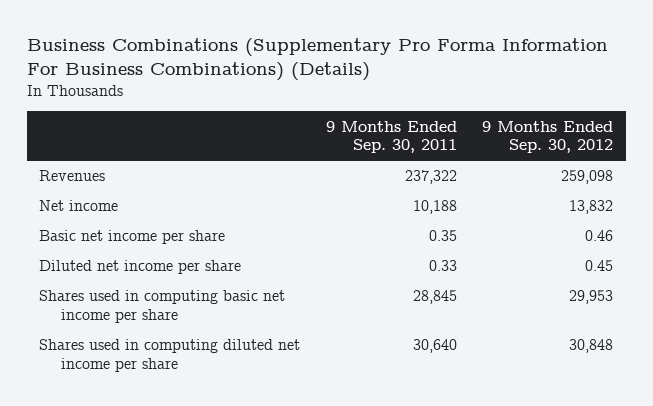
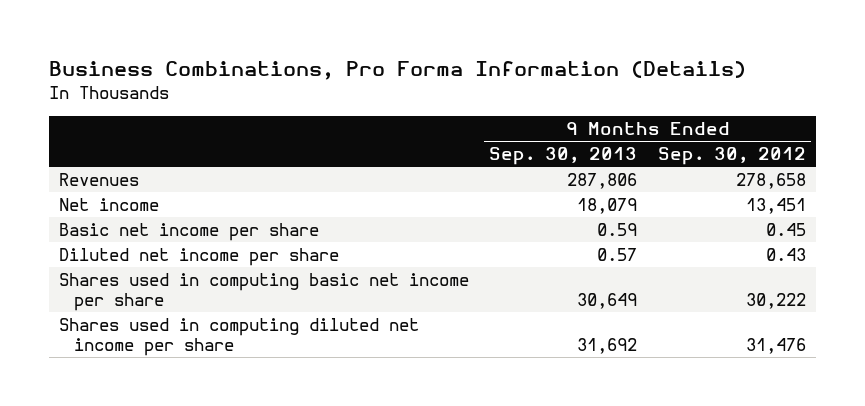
- Business Combinations (Supplementary Pro Forma Information For Business Combinations) (Details)
+ Business Combinations, Pro Forma Information (Details)
- | 9 Months Ended Sep. 30, 2011 | 9 Months Ended Sep. 30, 2012
+ | 9 Months Ended Sep. 30, 2013 | 9 Months Ended Sep. 30, 2012
- Revenues | 237,322 | 259,098
- Net income | 10,188 | 13,832
- Basic net income per share | 0.35 | 0.46
- Diluted net income per share | 0.33 | 0.45
- Shares used in computing basic net income per share | 28,845 | 29,953
- Shares used in computing diluted net income per share | 30,640 | 30,848
+ Revenues | 287,806 | 278,658
+ Net income | 18,079 | 13,451
+ Basic net income per share | 0.59 | 0.45
+ Diluted net income per share | 0.57 | 0.43
+ Shares used in computing basic net income per share | 30,649 | 30,222
+ Shares used in computing diluted net income per share | 31,692 | 31,476

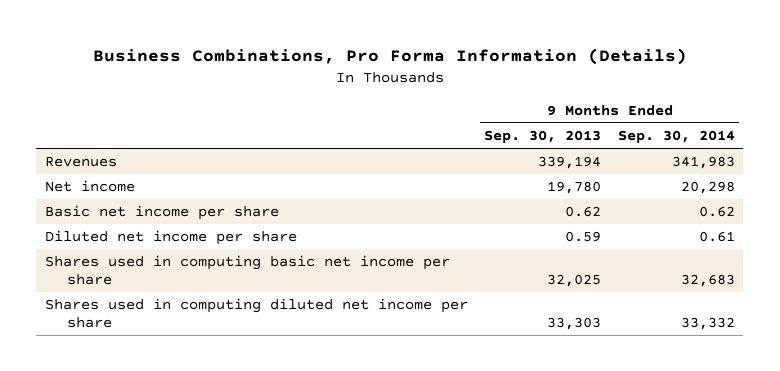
- | 9 Months Ended Sep. 30, 2013 | 9 Months Ended Sep. 30, 2012
+ | 9 Months Ended Sep. 30, 2013 | 9 Months Ended Sep. 30, 2014
- Revenues | 287,806 | 278,658
- Net income | 18,079 | 13,451
- Basic net income per share | 0.59 | 0.45
- Diluted net income per share | 0.57 | 0.43
- Shares used in computing basic net income per share | 30,649 | 30,222
- Shares used in computing diluted net income per share | 31,692 | 31,476
+ Revenues | 339,194 | 341,983
+ Net income | 19,780 | 20,298
+ Basic net income per share | 0.62 | 0.62
+ Diluted net income per share | 0.59 | 0.61
+ Shares used in computing basic net income per share | 32,025 | 32,683
+ Shares used in computing diluted net income per share | 33,303 | 33,332

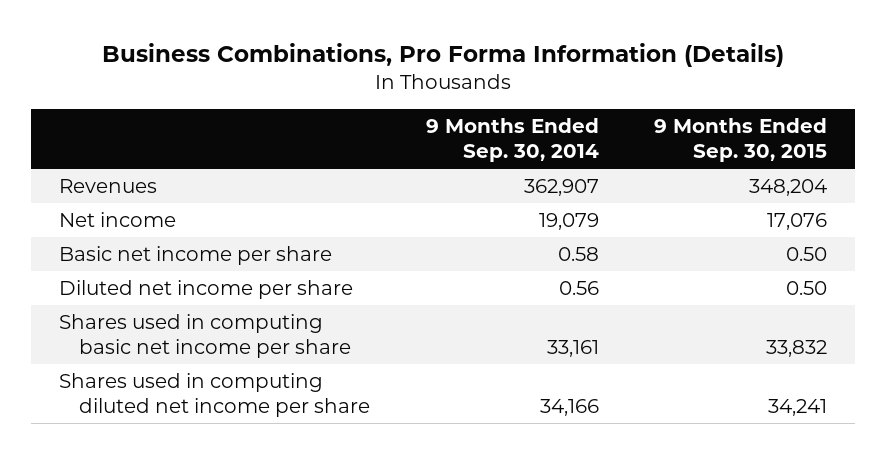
- | 9 Months Ended Sep. 30, 2013 | 9 Months Ended Sep. 30, 2014
+ | 9 Months Ended Sep. 30, 2014 | 9 Months Ended Sep. 30, 2015
- Revenues | 339,194 | 341,983
- Net income | 19,780 | 20,298
- Basic net income per share | 0.62 | 0.62
- Diluted net income per share | 0.59 | 0.61
- Shares used in computing basic net income per share | 32,025 | 32,683
- Shares used in computing diluted net income per share | 33,303 | 33,332
+ Revenues | 362,907 | 348,204
+ Net income | 19,079 | 17,076
+ Basic net income per share | 0.58 | 0.50
+ Diluted net income per share | 0.56 | 0.50
+ Shares used in computing basic net income per share | 33,161 | 33,832
+ Shares used in computing diluted net income per share | 34,166 | 34,241

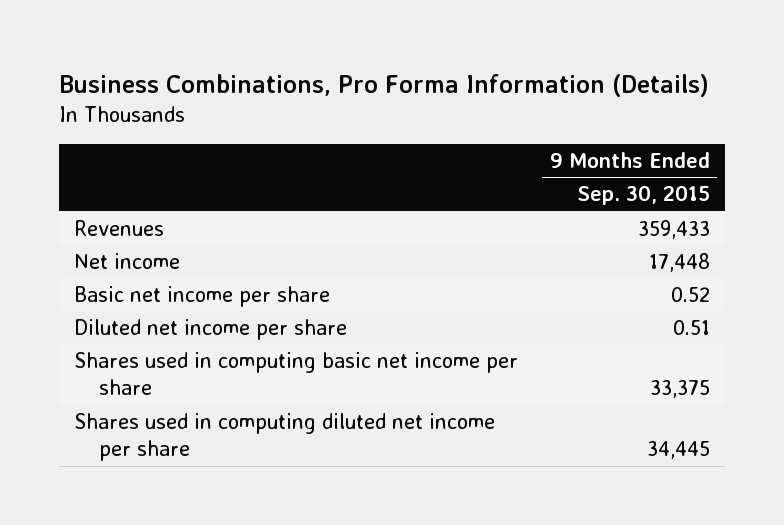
- | 9 Months Ended Sep. 30, 2014 | 9 Months Ended Sep. 30, 2015
+ | 9 Months Ended Sep. 30, 2015
- Revenues | 362,907 | 348,204
- Net income | 19,079 | 17,076
- Basic net income per share | 0.58 | 0.50
- Diluted net income per share | 0.56 | 0.50
- Shares used in computing basic net income per share | 33,161 | 33,832
- Shares used in computing diluted net income per share | 34,166 | 34,241
+ Revenues | 359,433
+ Net income | 17,448
+ Basic net income per share | 0.52
+ Diluted net income per share | 0.51
+ Shares used in computing basic net income per share | 33,375
+ Shares used in computing diluted net income per share | 34,445

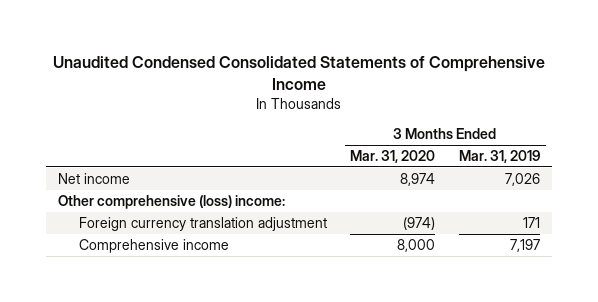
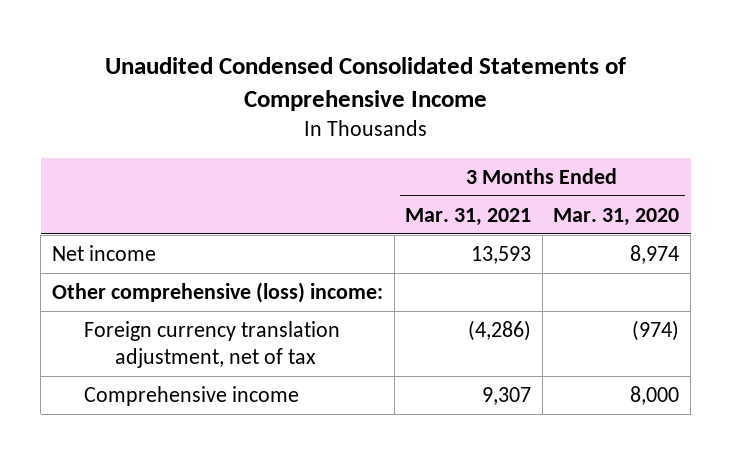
- | 3 Months Ended Mar. 31, 2020 | 3 Months Ended Mar. 31, 2019
+ | 3 Months Ended Mar. 31, 2021 | 3 Months Ended Mar. 31, 2020
- Foreign currency translation adjustment | (974) | 171
+ Foreign currency translation adjustment, net of tax | (4,286) | (974)

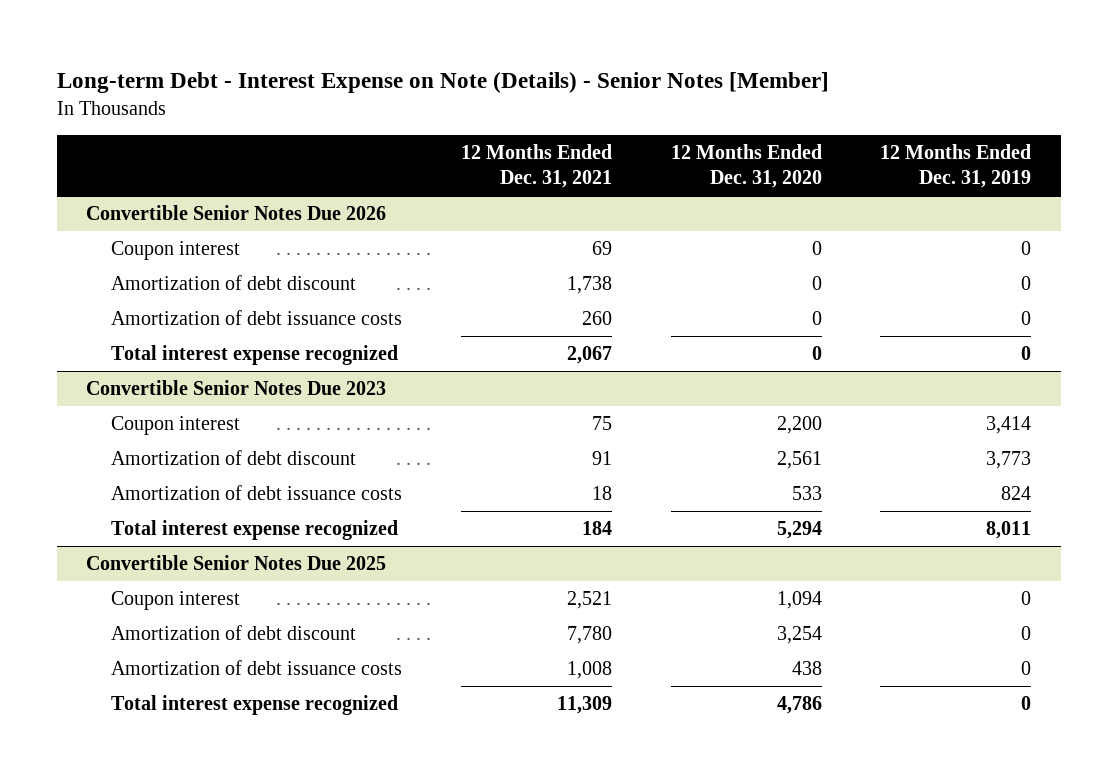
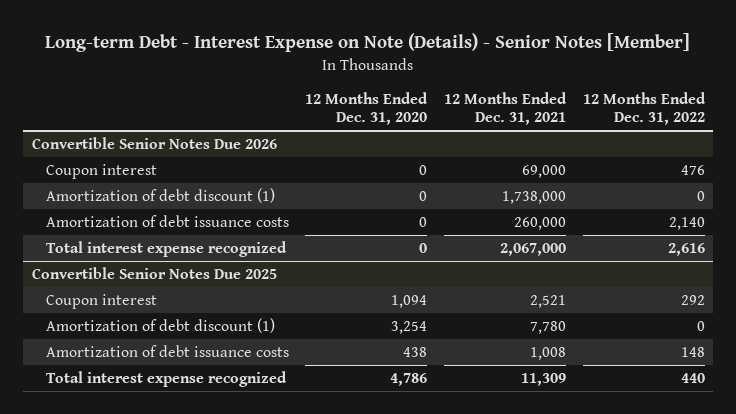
- | 12 Months Ended Dec. 31, 2021 | 12 Months Ended Dec. 31, 2020 | 12 Months Ended Dec. 31, 2019
+ | 12 Months Ended Dec. 31, 2020 | 12 Months Ended Dec. 31, 2021 | 12 Months Ended Dec. 31, 2022
@ Convertible Senior Notes Due 2026
- Coupon interest | 69 | 0 | 0
- Amortization of debt discount | 1,738 | 0 | 0
- Amortization of debt issuance costs | 260 | 0 | 0
- Total interest expense recognized | 2,067 | 0 | 0
- Convertible Senior Notes Due 2023
- Coupon interest | 75 | 2,200 | 3,414
- Amortization of debt discount | 91 | 2,561 | 3,773
- Amortization of debt issuance costs | 18 | 533 | 824
- Total interest expense recognized | 184 | 5,294 | 8,011
@ Convertible Senior Notes Due 2026
+ Coupon interest | 0 | 69,000 | 476
+ Amortization of debt discount (1) | 0 | 1,738,000 | 0
+ Amortization of debt issuance costs | 0 | 260,000 | 2,140
+ Total interest expense recognized | 0 | 2,067,000 | 2,616
@ Convertible Senior Notes Due 2025
- Amortization of debt discount | 7,780 | 3,254 | 0
+ Amortization of debt discount (1) | 3,254 | 7,780 | 0

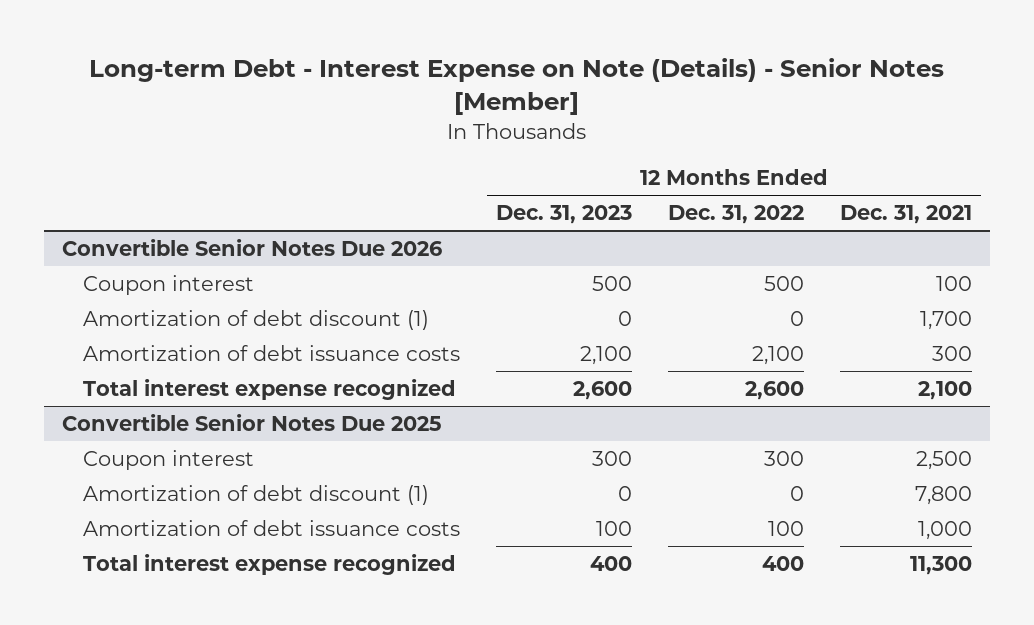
- | 12 Months Ended Dec. 31, 2020 | 12 Months Ended Dec. 31, 2021 | 12 Months Ended Dec. 31, 2022
+ | 12 Months Ended Dec. 31, 2023 | 12 Months Ended Dec. 31, 2022 | 12 Months Ended Dec. 31, 2021
@ Convertible Senior Notes Due 2026
- Coupon interest | 0 | 69,000 | 476
- Amortization of debt discount (1) | 0 | 1,738,000 | 0
- Amortization of debt issuance costs | 0 | 260,000 | 2,140
- Total interest expense recognized | 0 | 2,067,000 | 2,616
+ Coupon interest | 500 | 500 | 100
+ Amortization of debt discount (1) | 0 | 0 | 1,700
+ Amortization of debt issuance costs | 2,100 | 2,100 | 300
+ Total interest expense recognized | 2,600 | 2,600 | 2,100
@ Convertible Senior Notes Due 2025
- Coupon interest | 1,094 | 2,521 | 292
- Amortization of debt discount (1) | 3,254 | 7,780 | 0
- Amortization of debt issuance costs | 438 | 1,008 | 148
- Total interest expense recognized | 4,786 | 11,309 | 440
+ Coupon interest | 300 | 300 | 2,500
+ Amortization of debt discount (1) | 0 | 0 | 7,800
+ Amortization of debt issuance costs | 100 | 100 | 1,000
+ Total interest expense recognized | 400 | 400 | 11,300

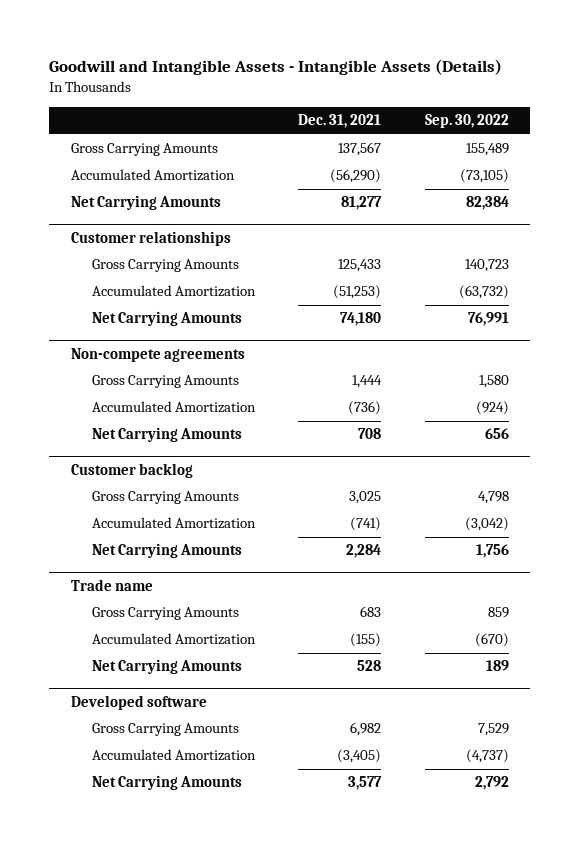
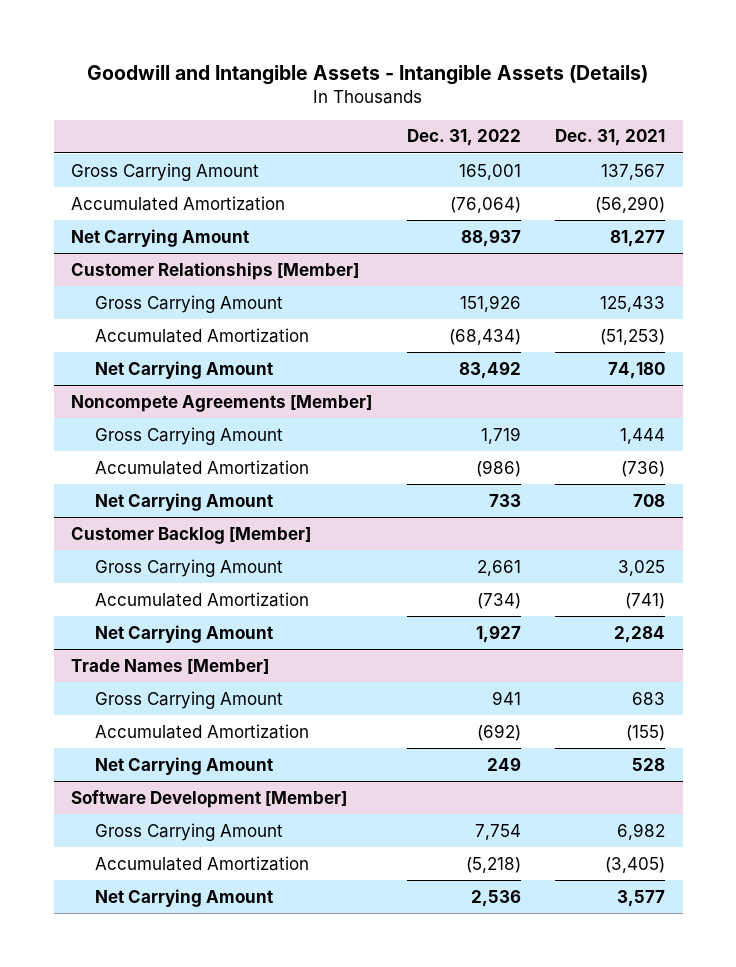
- | Dec. 31, 2021 | Sep. 30, 2022
+ | Dec. 31, 2022 | Dec. 31, 2021
- Gross Carrying Amounts | 137,567 | 155,489
+ Gross Carrying Amount | 165,001 | 137,567
- Net Carrying Amounts | 81,277 | 82,384
- Customer relationships
- Gross Carrying Amounts | 125,433 | 140,723
+ Net Carrying Amount | 88,937 | 81,277
+ Customer Relationships [Member]
+ Gross Carrying Amount | 151,926 | 125,433
- Net Carrying Amounts | 74,180 | 76,991
- Non-compete agreements
- Gross Carrying Amounts | 1,444 | 1,580
+ Net Carrying Amount | 83,492 | 74,180
+ Noncompete Agreements [Member]
+ Gross Carrying Amount | 1,719 | 1,444
- Net Carrying Amounts | 708 | 656
- Customer backlog
- Gross Carrying Amounts | 3,025 | 4,798
+ Net Carrying Amount | 733 | 708
+ Customer Backlog [Member]
+ Gross Carrying Amount | 2,661 | 3,025
- Net Carrying Amounts | 2,284 | 1,756
- Trade name
- Gross Carrying Amounts | 683 | 859
+ Net Carrying Amount | 1,927 | 2,284
+ Trade Names [Member]
+ Gross Carrying Amount | 941 | 683
- Net Carrying Amounts | 528 | 189
- Developed software
- Gross Carrying Amounts | 6,982 | 7,529
+ Net Carrying Amount | 249 | 528
+ Software Development [Member]
+ Gross Carrying Amount | 7,754 | 6,982
- Net Carrying Amounts | 3,577 | 2,792
+ Net Carrying Amount | 2,536 | 3,577

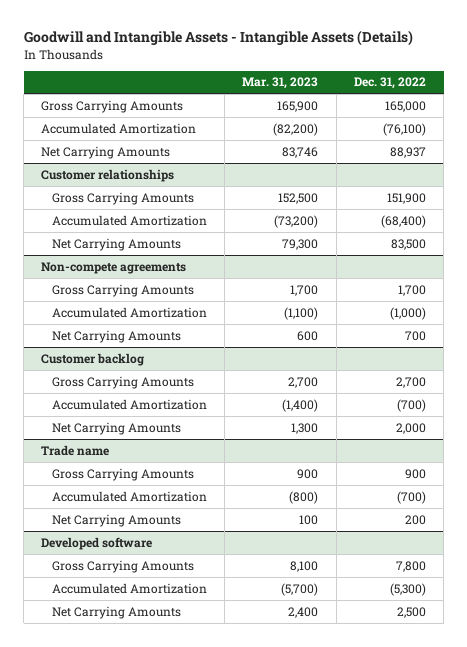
- | Dec. 31, 2022 | Dec. 31, 2021
+ | Mar. 31, 2023 | Dec. 31, 2022
- Gross Carrying Amount | 165,001 | 137,567
- Accumulated Amortization | (76,064) | (56,290)
- Net Carrying Amount | 88,937 | 81,277
- Customer Relationships [Member]
- Gross Carrying Amount | 151,926 | 125,433
- Accumulated Amortization | (68,434) | (51,253)
- Net Carrying Amount | 83,492 | 74,180
- Noncompete Agreements [Member]
- Gross Carrying Amount | 1,719 | 1,444
- Accumulated Amortization | (986) | (736)
- Net Carrying Amount | 733 | 708
- Customer Backlog [Member]
- Gross Carrying Amount | 2,661 | 3,025
- Accumulated Amortization | (734) | (741)
- Net Carrying Amount | 1,927 | 2,284
- Trade Names [Member]
- Gross Carrying Amount | 941 | 683
- Accumulated Amortization | (692) | (155)
- Net Carrying Amount | 249 | 528
- Software Development [Member]
- Gross Carrying Amount | 7,754 | 6,982
- Accumulated Amortization | (5,218) | (3,405)
- Net Carrying Amount | 2,536 | 3,577
+ Gross Carrying Amounts | 165,900 | 165,000
+ Accumulated Amortization | (82,200) | (76,100)
+ Net Carrying Amounts | 83,746 | 88,937
+ Customer relationships
+ Gross Carrying Amounts | 152,500 | 151,900
+ Accumulated Amortization | (73,200) | (68,400)
+ Net Carrying Amounts | 79,300 | 83,500
+ Non-compete agreements
+ Gross Carrying Amounts | 1,700 | 1,700
+ Accumulated Amortization | (1,100) | (1,000)
+ Net Carrying Amounts | 600 | 700
+ Customer backlog
+ Gross Carrying Amounts | 2,700 | 2,700
+ Accumulated Amortization | (1,400) | (700)
+ Net Carrying Amounts | 1,300 | 2,000
+ Trade name
+ Gross Carrying Amounts | 900 | 900
+ Accumulated Amortization | (800) | (700)
+ Net Carrying Amounts | 100 | 200
+ Developed software
+ Gross Carrying Amounts | 8,100 | 7,800
+ Accumulated Amortization | (5,700) | (5,300)
+ Net Carrying Amounts | 2,400 | 2,500

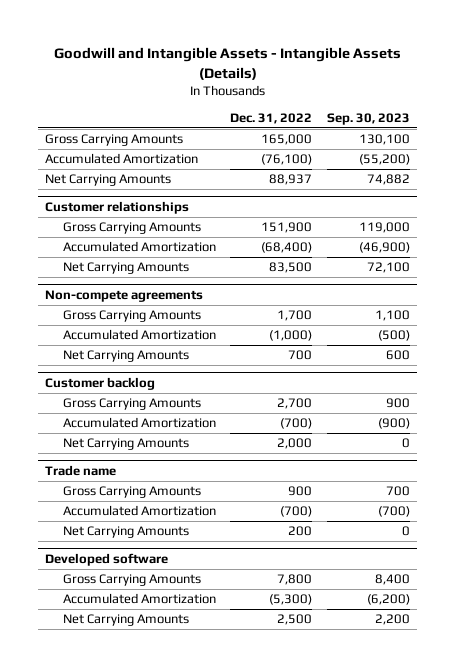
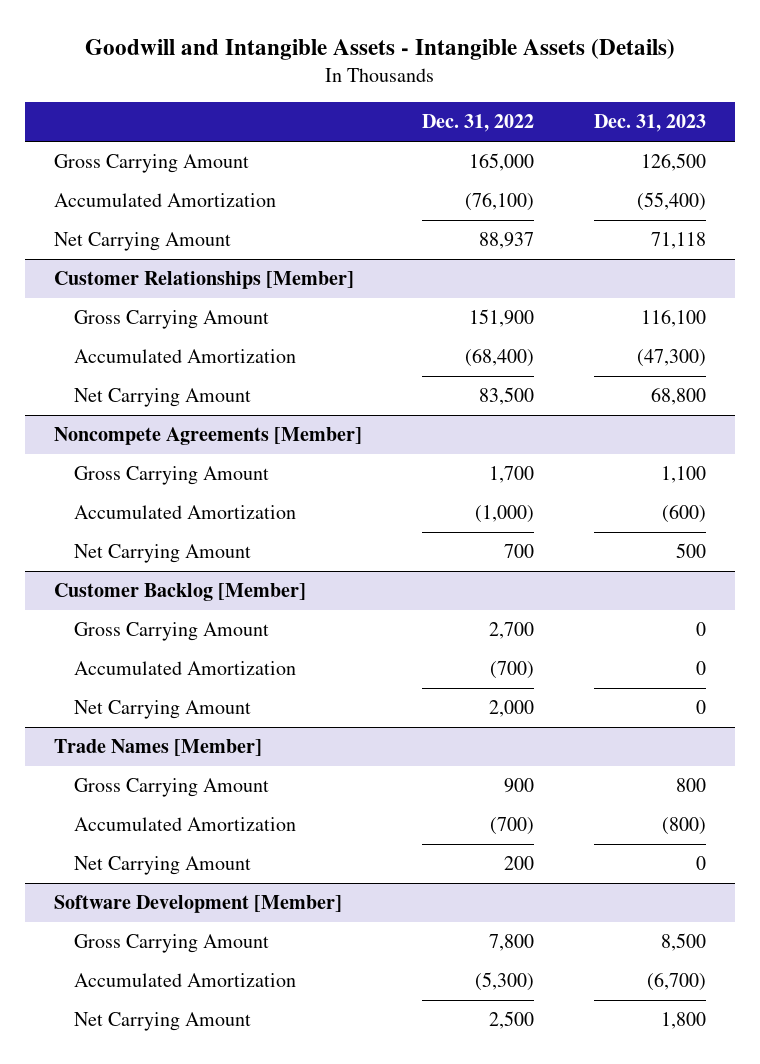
- | Dec. 31, 2022 | Sep. 30, 2023
+ | Dec. 31, 2022 | Dec. 31, 2023
- Gross Carrying Amounts | 165,000 | 130,100
+ Gross Carrying Amount | 165,000 | 126,500
- Net Carrying Amounts | 88,937 | 74,882
- Customer relationships
- Gross Carrying Amounts | 151,900 | 119,000
+ Net Carrying Amount | 88,937 | 71,118
+ Customer Relationships [Member]
+ Gross Carrying Amount | 151,900 | 116,100
- Net Carrying Amounts | 83,500 | 72,100
- Non-compete agreements
- Gross Carrying Amounts | 1,700 | 1,100
+ Net Carrying Amount | 83,500 | 68,800
+ Noncompete Agreements [Member]
+ Gross Carrying Amount | 1,700 | 1,100
- Net Carrying Amounts | 700 | 600
- Customer backlog
- Gross Carrying Amounts | 2,700 | 900
+ Net Carrying Amount | 700 | 500
+ Customer Backlog [Member]
+ Gross Carrying Amount | 2,700 | 0
- Net Carrying Amounts | 2,000 | 0
- Trade name
- Gross Carrying Amounts | 900 | 700
+ Net Carrying Amount | 2,000 | 0
+ Trade Names [Member]
+ Gross Carrying Amount | 900 | 800
- Net Carrying Amounts | 200 | 0
- Developed software
- Gross Carrying Amounts | 7,800 | 8,400
+ Net Carrying Amount | 200 | 0
+ Software Development [Member]
+ Gross Carrying Amount | 7,800 | 8,500
- Net Carrying Amounts | 2,500 | 2,200
+ Net Carrying Amount | 2,500 | 1,800

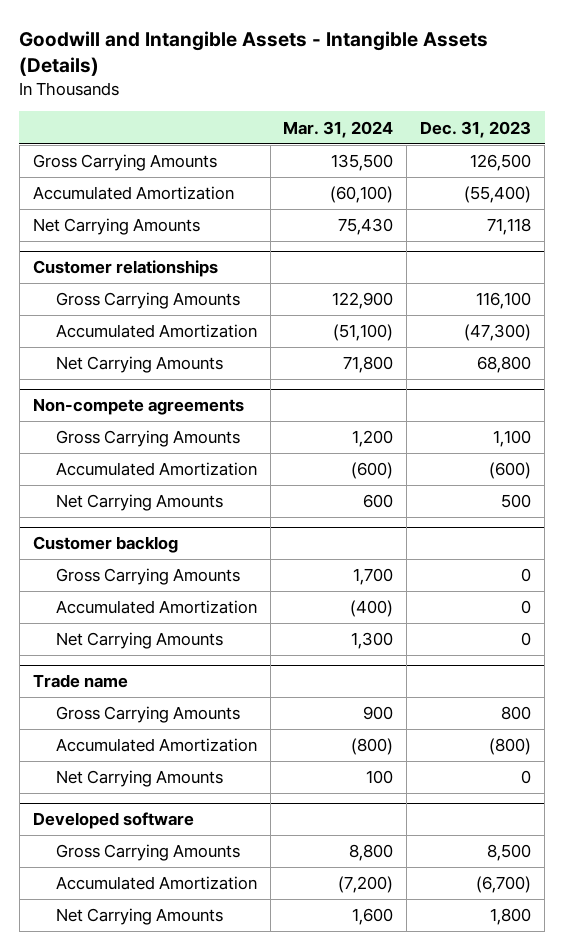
- | Dec. 31, 2022 | Dec. 31, 2023
+ | Mar. 31, 2024 | Dec. 31, 2023
- Gross Carrying Amount | 165,000 | 126,500
+ Gross Carrying Amounts | 135,500 | 126,500
- Net Carrying Amount | 88,937 | 71,118
- Customer Relationships [Member]
- Gross Carrying Amount | 151,900 | 116,100
+ Net Carrying Amounts | 75,430 | 71,118
+ Customer relationships
+ Gross Carrying Amounts | 122,900 | 116,100
- Net Carrying Amount | 83,500 | 68,800
- Noncompete Agreements [Member]
- Gross Carrying Amount | 1,700 | 1,100
+ Net Carrying Amounts | 71,800 | 68,800
+ Non-compete agreements
+ Gross Carrying Amounts | 1,200 | 1,100
- Net Carrying Amount | 700 | 500
- Customer Backlog [Member]
- Gross Carrying Amount | 2,700 | 0
+ Net Carrying Amounts | 600 | 500
+ Customer backlog
+ Gross Carrying Amounts | 1,700 | 0
- Net Carrying Amount | 2,000 | 0
- Trade Names [Member]
- Gross Carrying Amount | 900 | 800
+ Net Carrying Amounts | 1,300 | 0
+ Trade name
+ Gross Carrying Amounts | 900 | 800
- Net Carrying Amount | 200 | 0
- Software Development [Member]
- Gross Carrying Amount | 7,800 | 8,500
+ Net Carrying Amounts | 100 | 0
+ Developed software
+ Gross Carrying Amounts | 8,800 | 8,500
- Net Carrying Amount | 2,500 | 1,800
+ Net Carrying Amounts | 1,600 | 1,800

